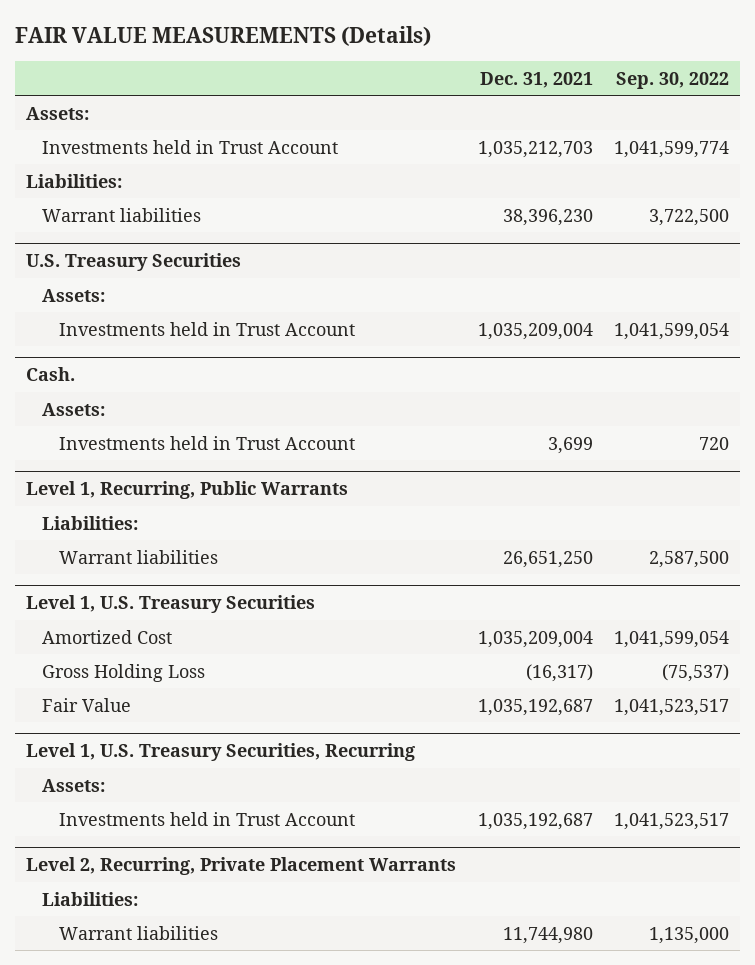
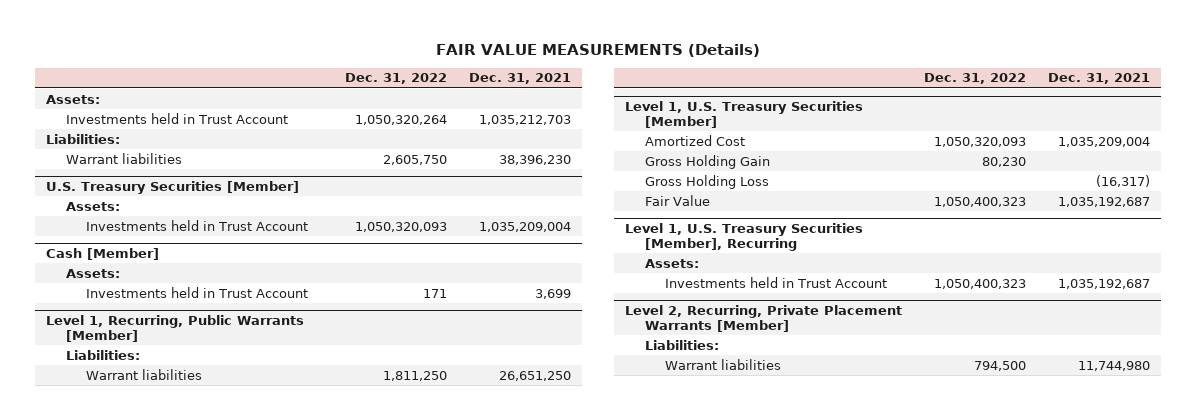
- | Dec. 31, 2021 | Sep. 30, 2022
+ | Dec. 31, 2022 | Dec. 31, 2021
- U.S. Treasury Securities
+ U.S. Treasury Securities [Member]
- Cash.
+ Cash [Member]
- Level 1, Recurring, Public Warrants
+ Level 1, Recurring, Public Warrants [Member]
- Level 1, U.S. Treasury Securities
+ Level 1, U.S. Treasury Securities [Member]
+ Gross Holding Gain | 80,230 |
- Level 1, U.S. Treasury Securities, Recurring
+ Level 1, U.S. Treasury Securities [Member], Recurring
- Level 2, Recurring, Private Placement Warrants
+ Level 2, Recurring, Private Placement Warrants [Member]

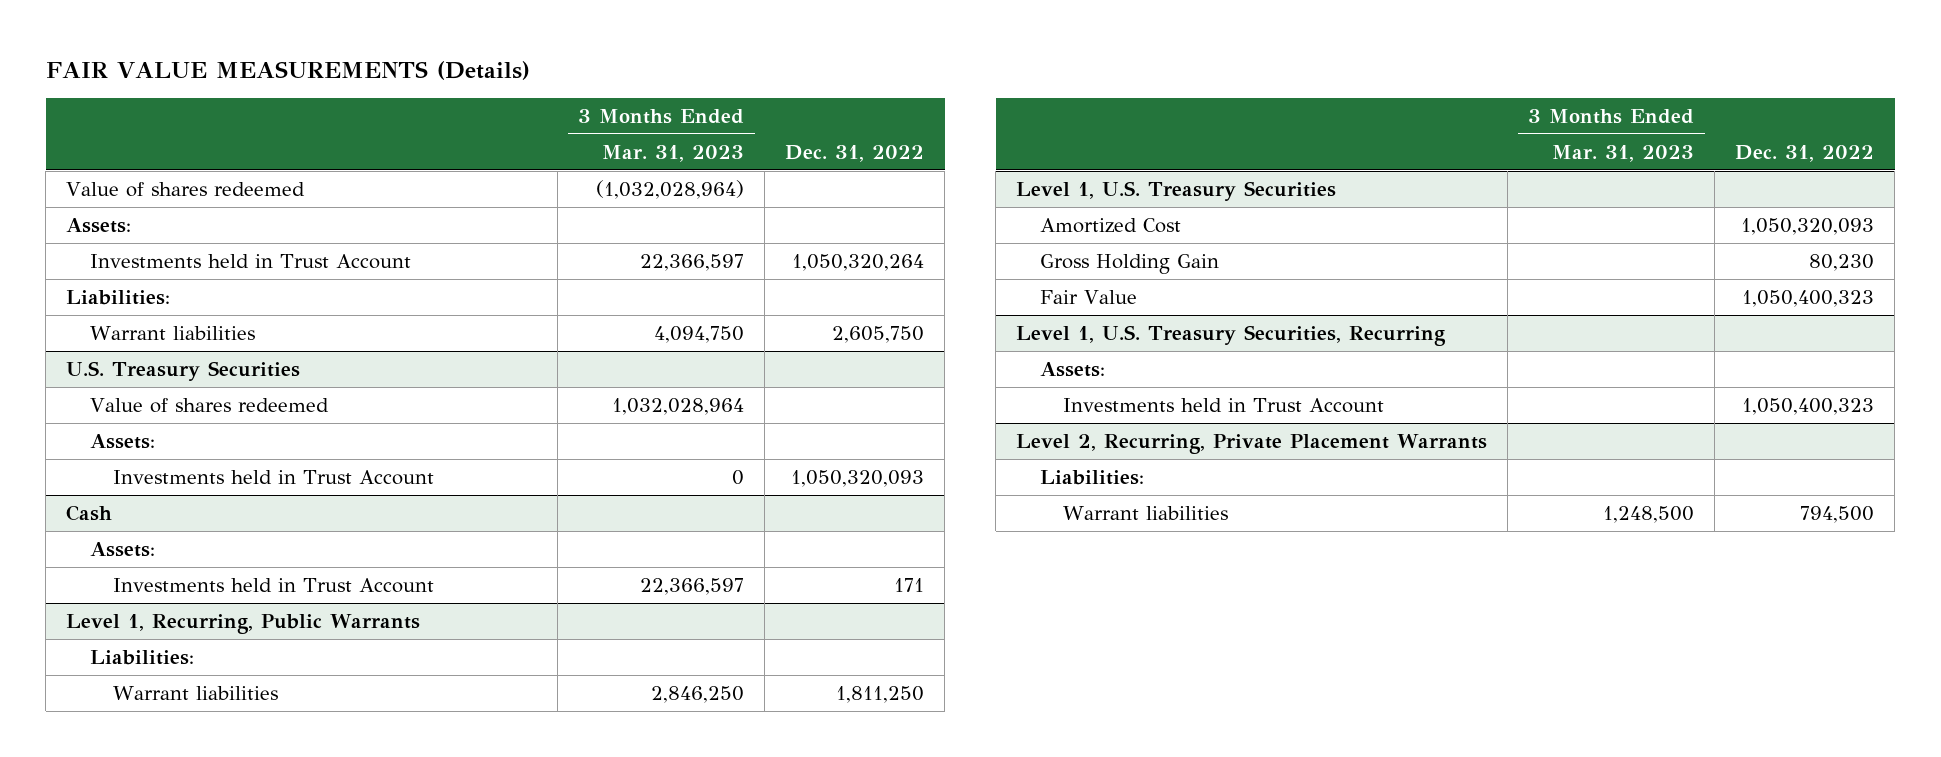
- | Dec. 31, 2022 | Dec. 31, 2021
+ | 3 Months Ended Mar. 31, 2023 | Dec. 31, 2022
+ Value of shares redeemed | (1,032,028,964) |
- U.S. Treasury Securities [Member]
+ U.S. Treasury Securities
+ Value of shares redeemed | 1,032,028,964 |
- Cash [Member]
+ Cash
- Level 1, Recurring, Public Warrants [Member]
+ Level 1, Recurring, Public Warrants
- Level 1, U.S. Treasury Securities [Member]
+ Level 1, U.S. Treasury Securities
- Gross Holding Loss | | (16,317)
- Level 1, U.S. Treasury Securities [Member], Recurring
+ Level 1, U.S. Treasury Securities, Recurring
- Level 2, Recurring, Private Placement Warrants [Member]
+ Level 2, Recurring, Private Placement Warrants

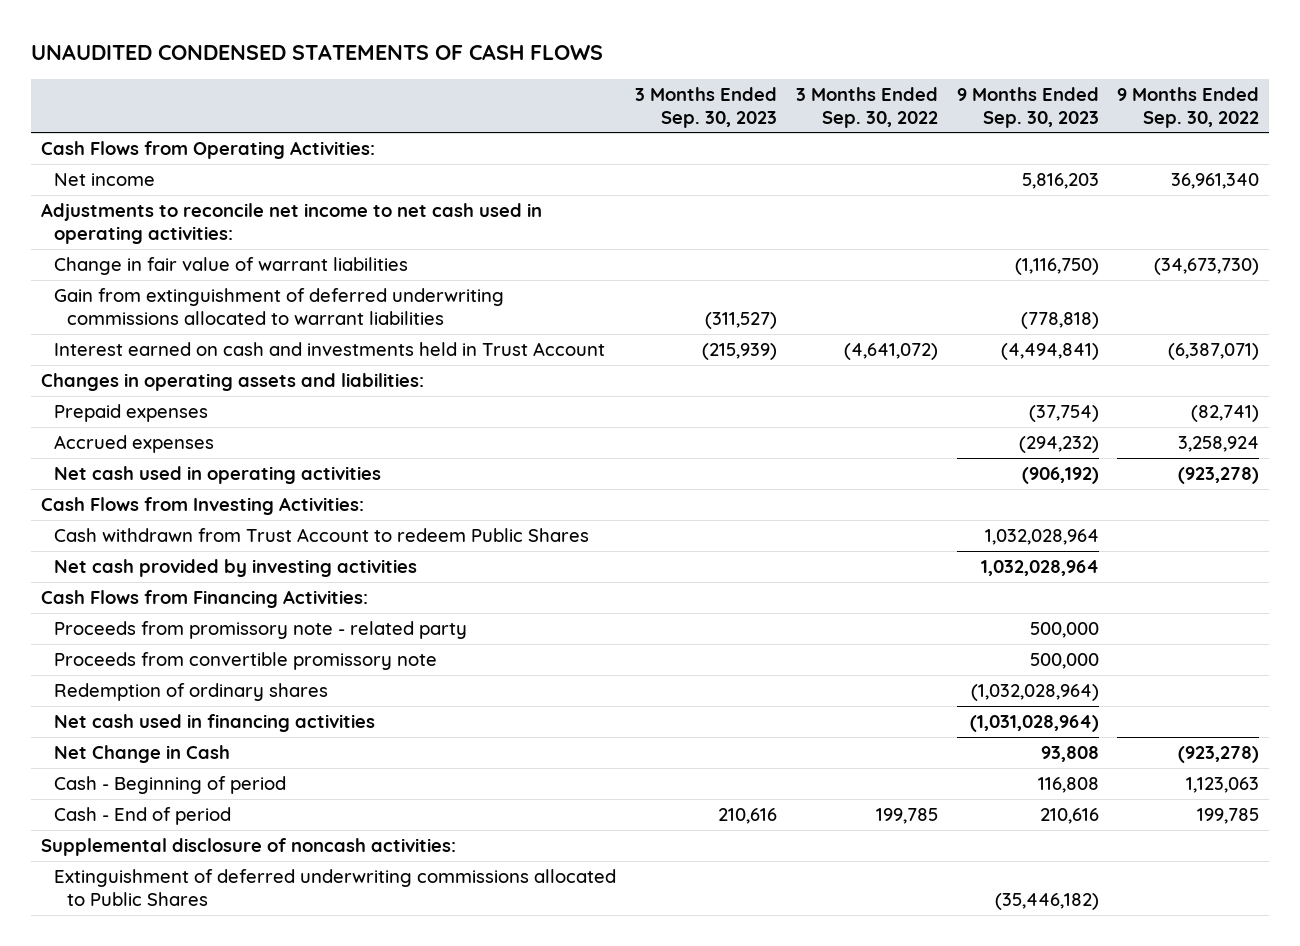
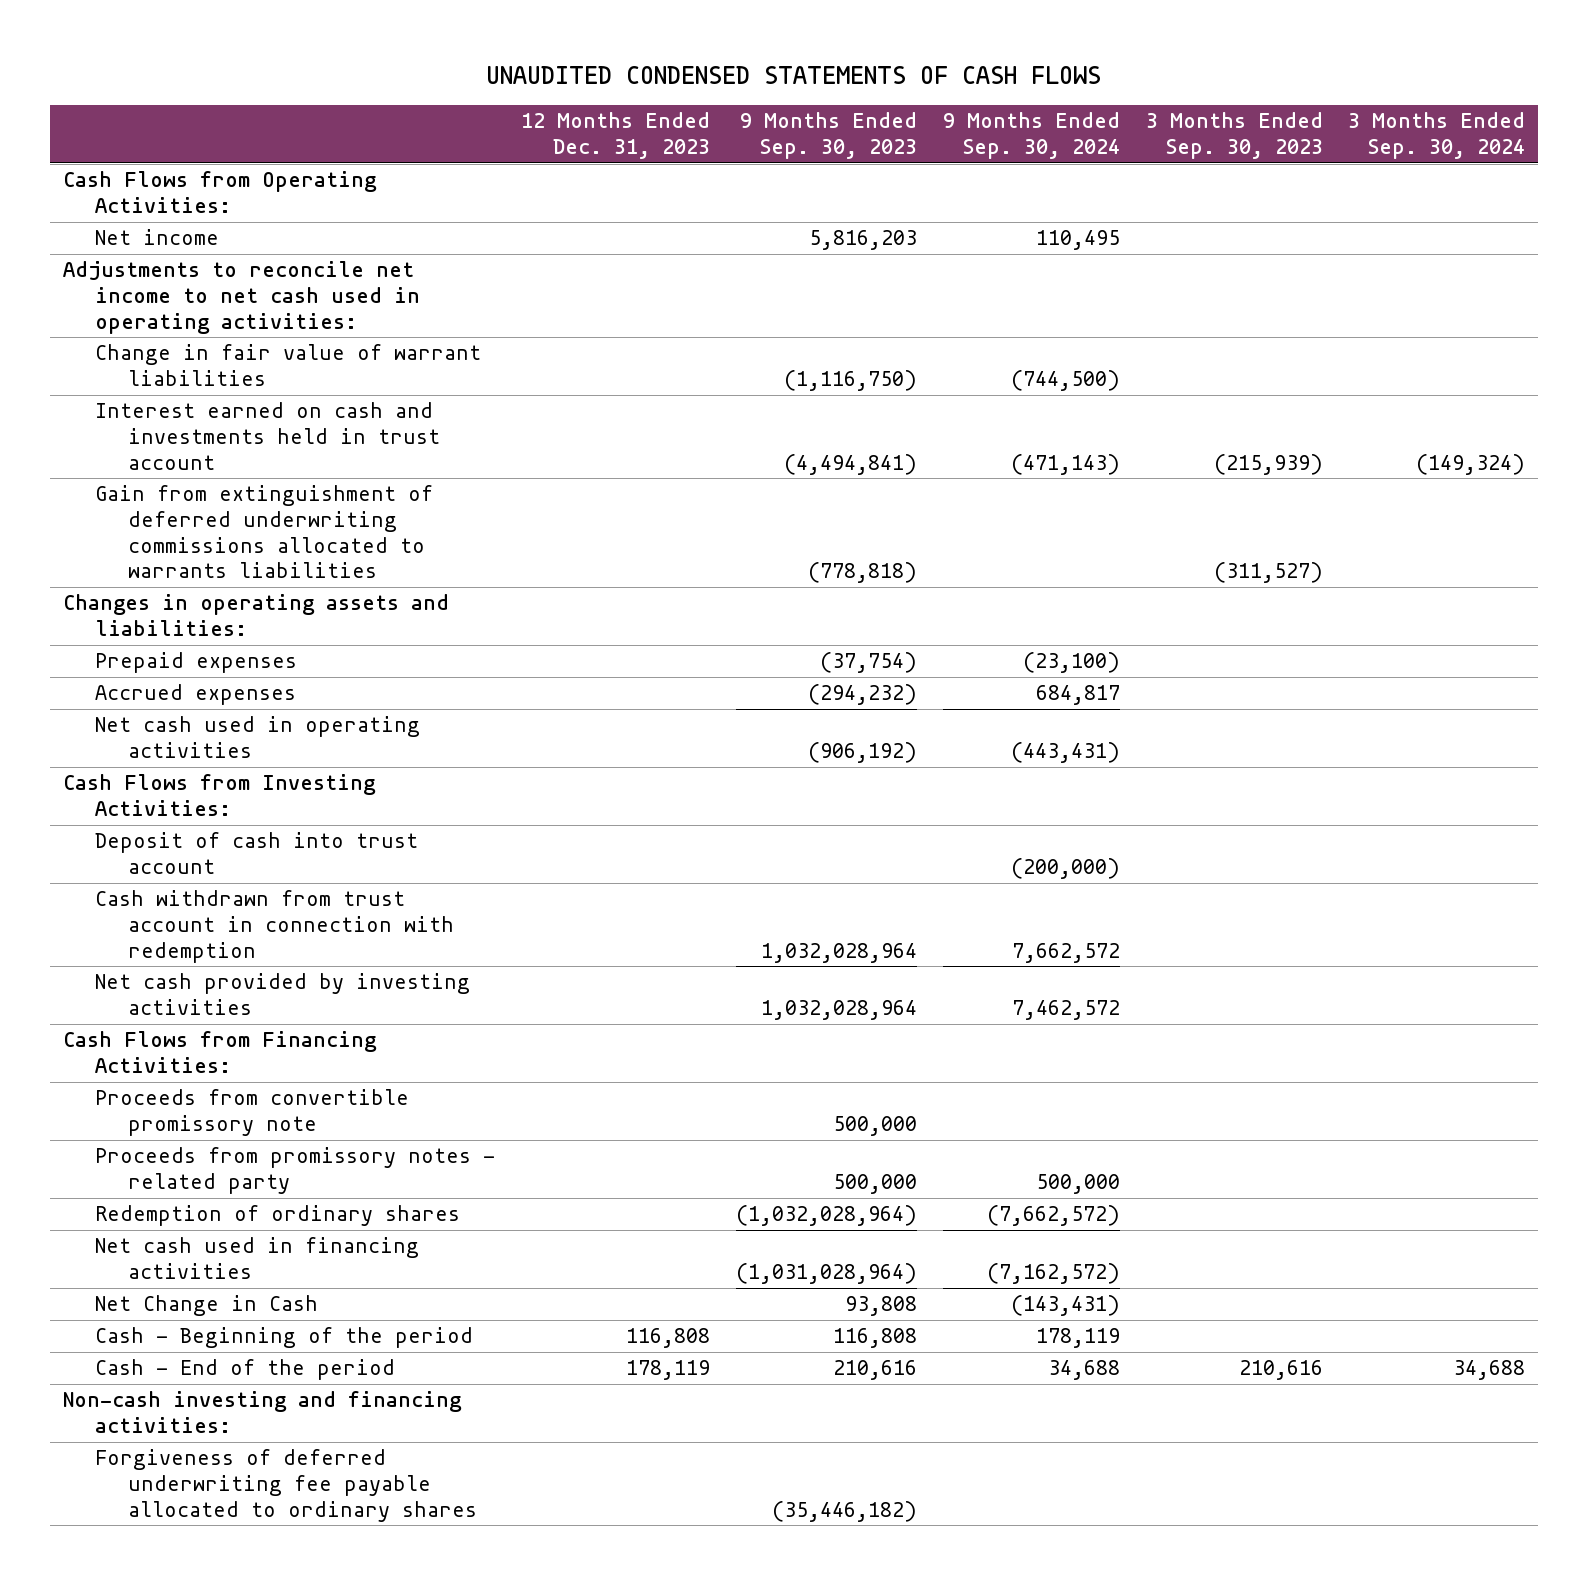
- | 3 Months Ended Sep. 30, 2023 | 3 Months Ended Sep. 30, 2022 | 9 Months Ended Sep. 30, 2023 | 9 Months Ended Sep. 30, 2022
+ | 12 Months Ended Dec. 31, 2023 | 9 Months Ended Sep. 30, 2023 | 9 Months Ended Sep. 30, 2024 | 3 Months Ended Sep. 30, 2023 | 3 Months Ended Sep. 30, 2024
- Gain from extinguishment of deferred underwriting commissions allocated to warrant liabilities | (311,527) | | (778,818) |
- Interest earned on cash and investments held in Trust Account | (215,939) | (4,641,072) | (4,494,841) | (6,387,071)
+ Interest earned on cash and investments held in trust account | | (4,494,841) | (471,143) | (215,939) | (149,324)
+ Gain from extinguishment of deferred underwriting commissions allocated to warrants liabilities | | (778,818) | | (311,527) |
- Cash withdrawn from Trust Account to redeem Public Shares | | | 1,032,028,964 |
+ Deposit of cash into trust account | | | (200,000) | |
+ Cash withdrawn from trust account in connection with redemption | | 1,032,028,964 | 7,662,572 | |
- Proceeds from promissory note - related party | | | 500,000 |
+ Proceeds from promissory notes - related party | | 500,000 | 500,000 | |
- Cash - Beginning of period | | | 116,808 | 1,123,063
- Cash - End of period | 210,616 | 199,785 | 210,616 | 199,785
- Supplemental disclosure of noncash activities:
- Extinguishment of deferred underwriting commissions allocated to Public Shares | | | (35,446,182) |
+ Cash - Beginning of the period | 116,808 | 116,808 | 178,119 | |
+ Cash - End of the period | 178,119 | 210,616 | 34,688 | 210,616 | 34,688
+ Non-cash investing and financing activities:
+ Forgiveness of deferred underwriting fee payable allocated to ordinary shares | | (35,446,182) | | |

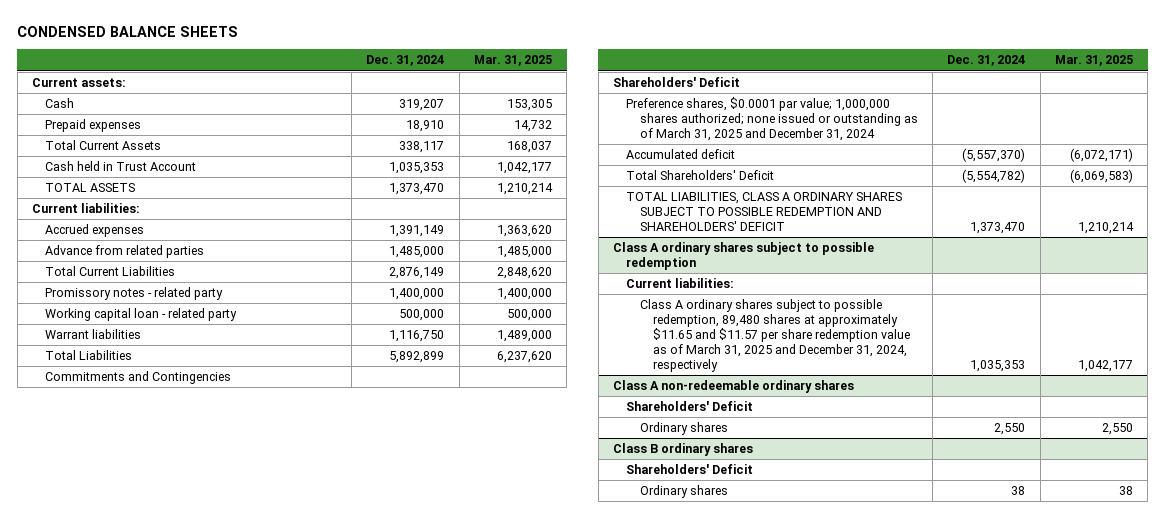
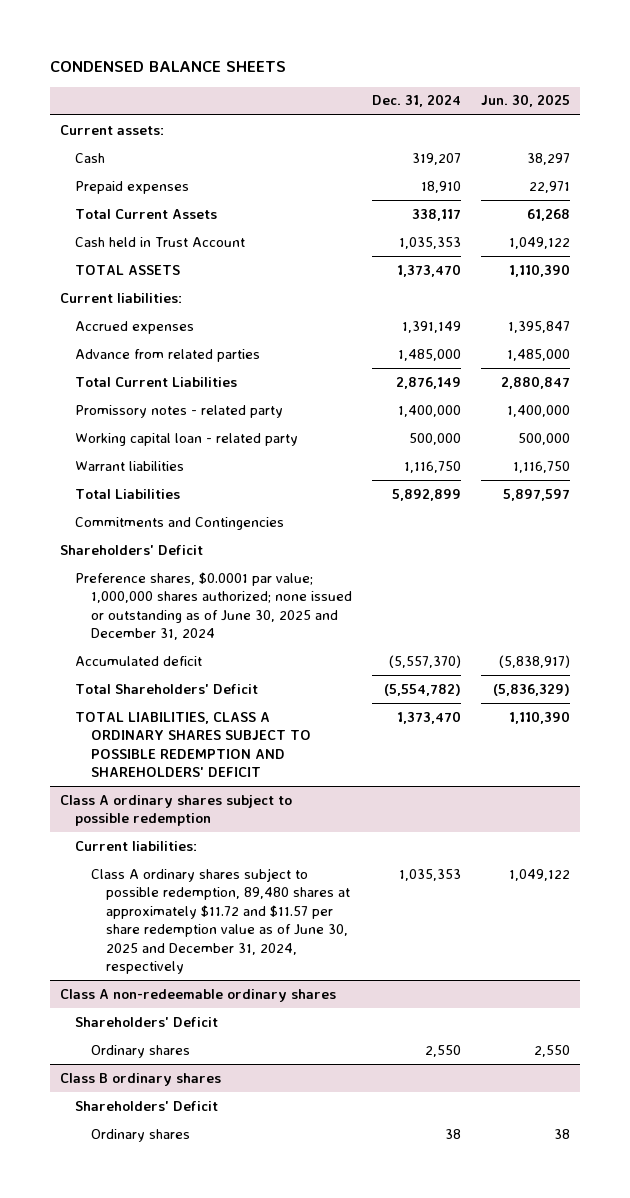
- | Dec. 31, 2024 | Mar. 31, 2025
+ | Dec. 31, 2024 | Jun. 30, 2025
- Preference shares, $0.0001 par value; 1,000,000 shares authorized; none issued or outstanding as of March 31, 2025 and December 31, 2024
+ Preference shares, $0.0001 par value; 1,000,000 shares authorized; none issued or outstanding as of June 30, 2025 and December 31, 2024
@ Class A ordinary shares subject to possible redemption
- Class A ordinary shares subject to possible redemption, 89,480 shares at approximately $11.65 and $11.57 per share redemption value as of March 31, 2025 and December 31, 2024, respectively | 1,035,353 | 1,042,177
+ Class A ordinary shares subject to possible redemption, 89,480 shares at approximately $11.72 and $11.57 per share redemption value as of June 30, 2025 and December 31, 2024, respectively | 1,035,353 | 1,049,122

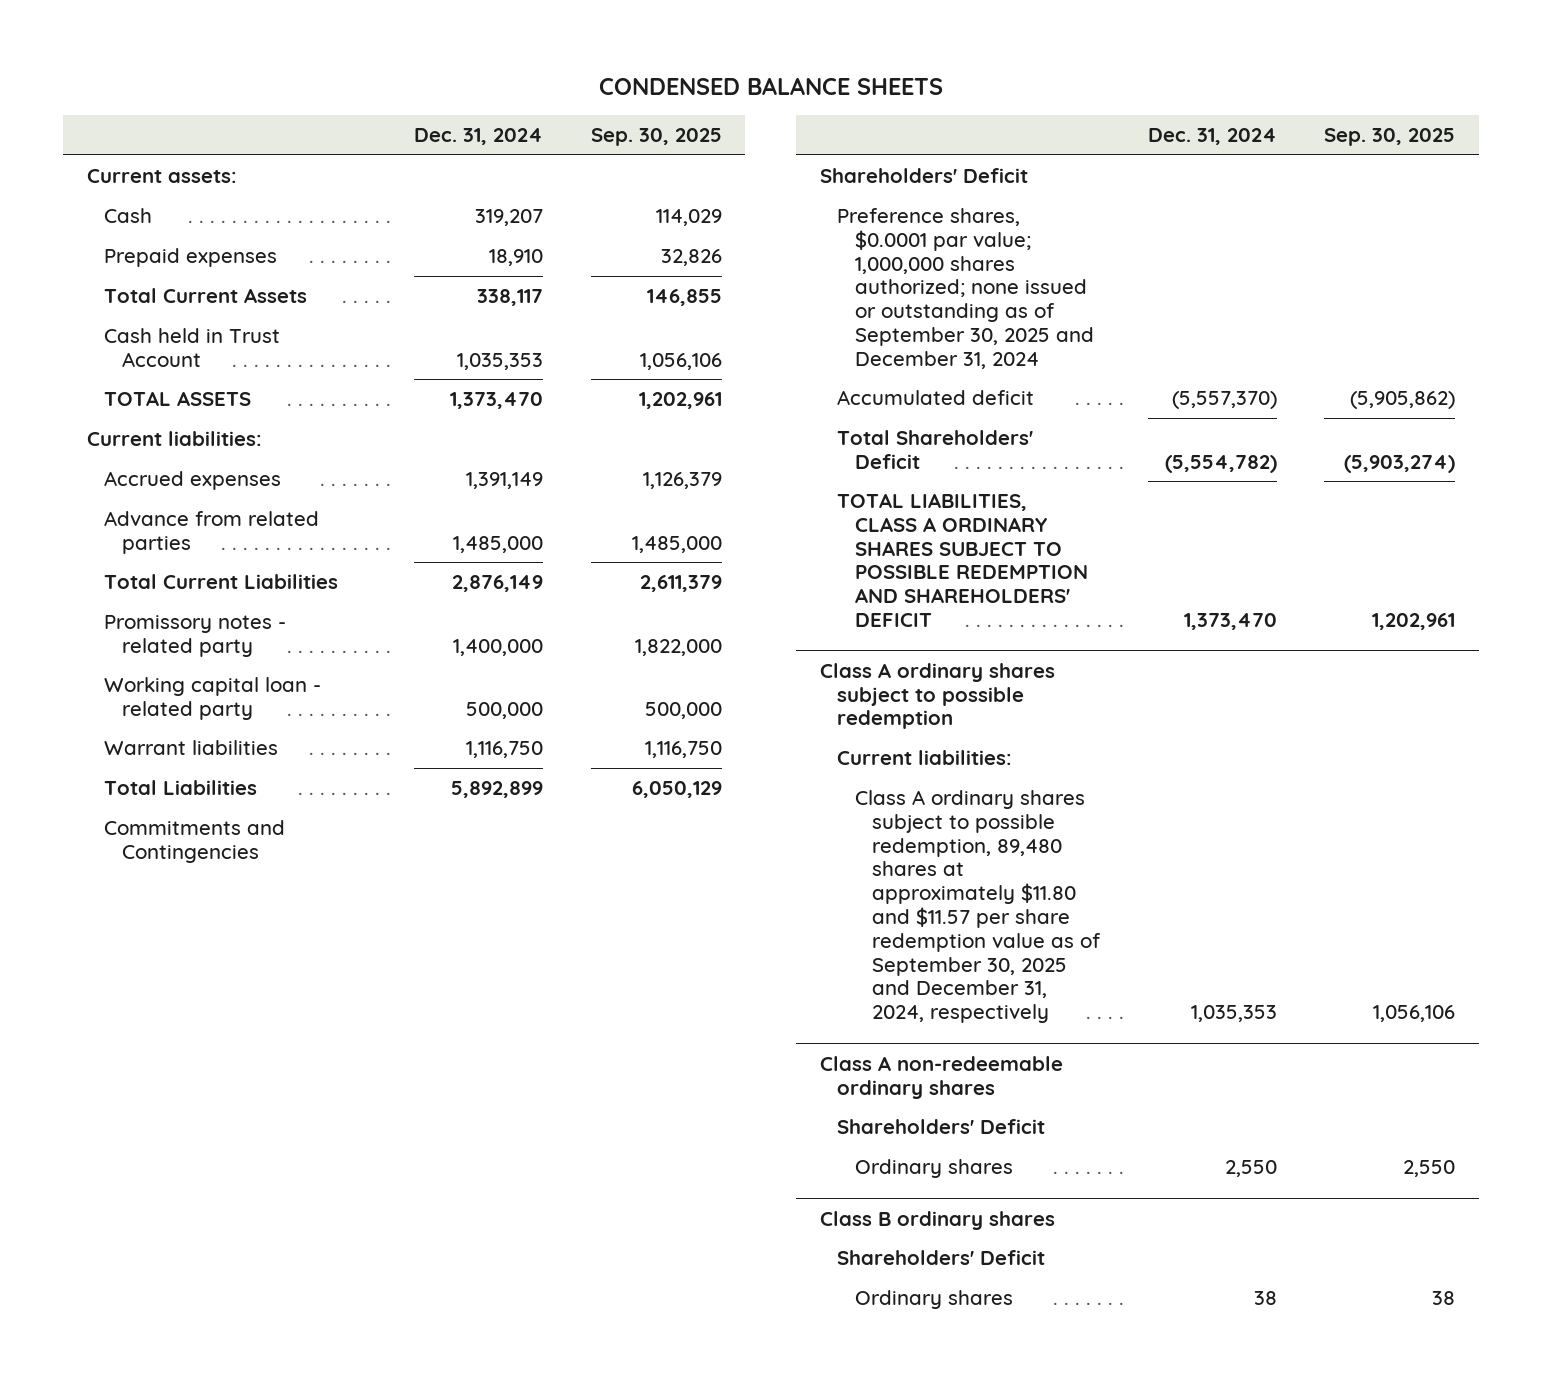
- | Dec. 31, 2024 | Jun. 30, 2025
+ | Dec. 31, 2024 | Sep. 30, 2025
- Preference shares, $0.0001 par value; 1,000,000 shares authorized; none issued or outstanding as of June 30, 2025 and December 31, 2024
+ Preference shares, $0.0001 par value; 1,000,000 shares authorized; none issued or outstanding as of September 30, 2025 and December 31, 2024
@ Class A ordinary shares subject to possible redemption
- Class A ordinary shares subject to possible redemption, 89,480 shares at approximately $11.72 and $11.57 per share redemption value as of June 30, 2025 and December 31, 2024, respectively | 1,035,353 | 1,049,122
+ Class A ordinary shares subject to possible redemption, 89,480 shares at approximately $11.80 and $11.57 per share redemption value as of September 30, 2025 and December 31, 2024, respectively | 1,035,353 | 1,056,106

